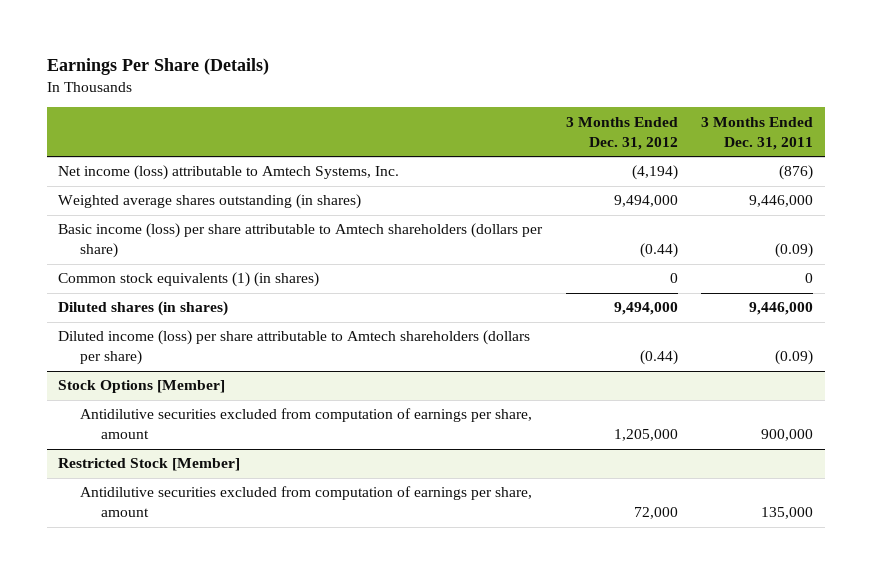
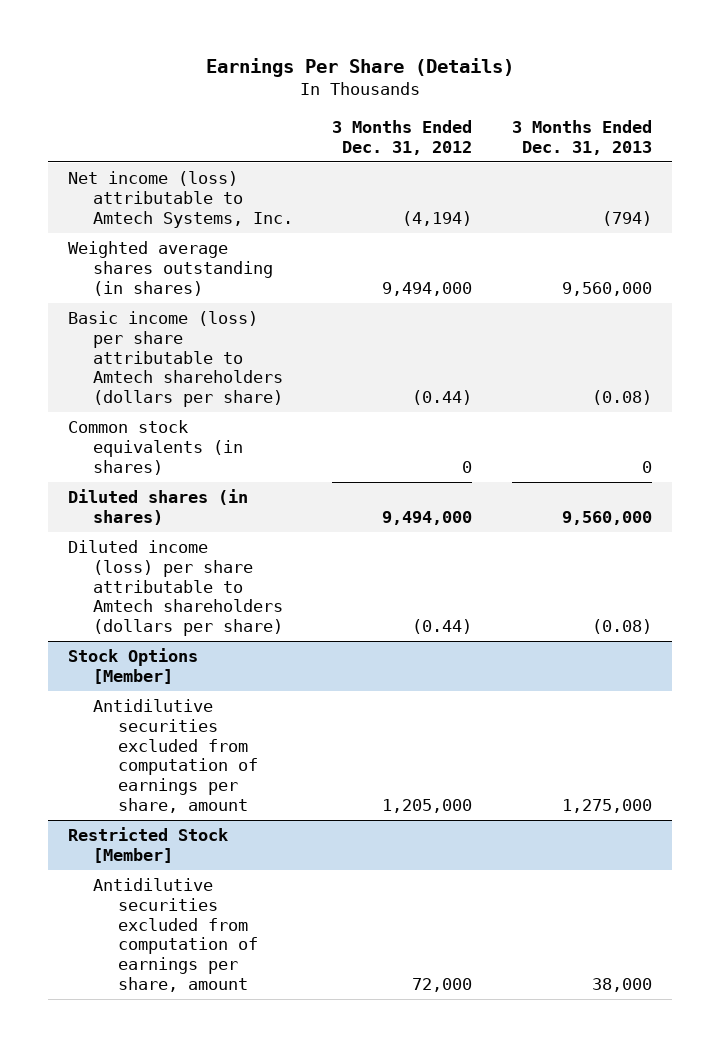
- | 3 Months Ended Dec. 31, 2012 | 3 Months Ended Dec. 31, 2011
+ | 3 Months Ended Dec. 31, 2012 | 3 Months Ended Dec. 31, 2013
- Common stock equivalents (1) (in shares) | 0 | 0
+ Common stock equivalents (in shares) | 0 | 0

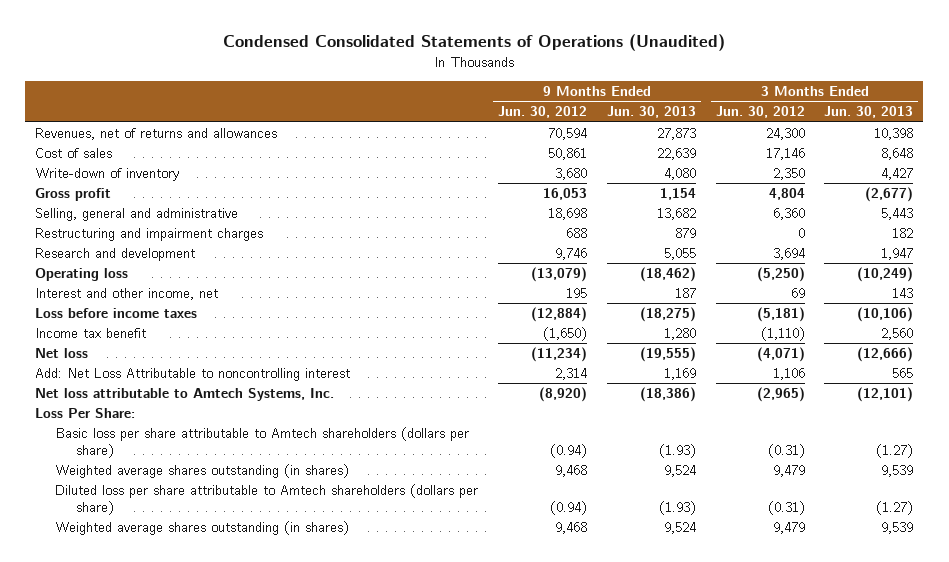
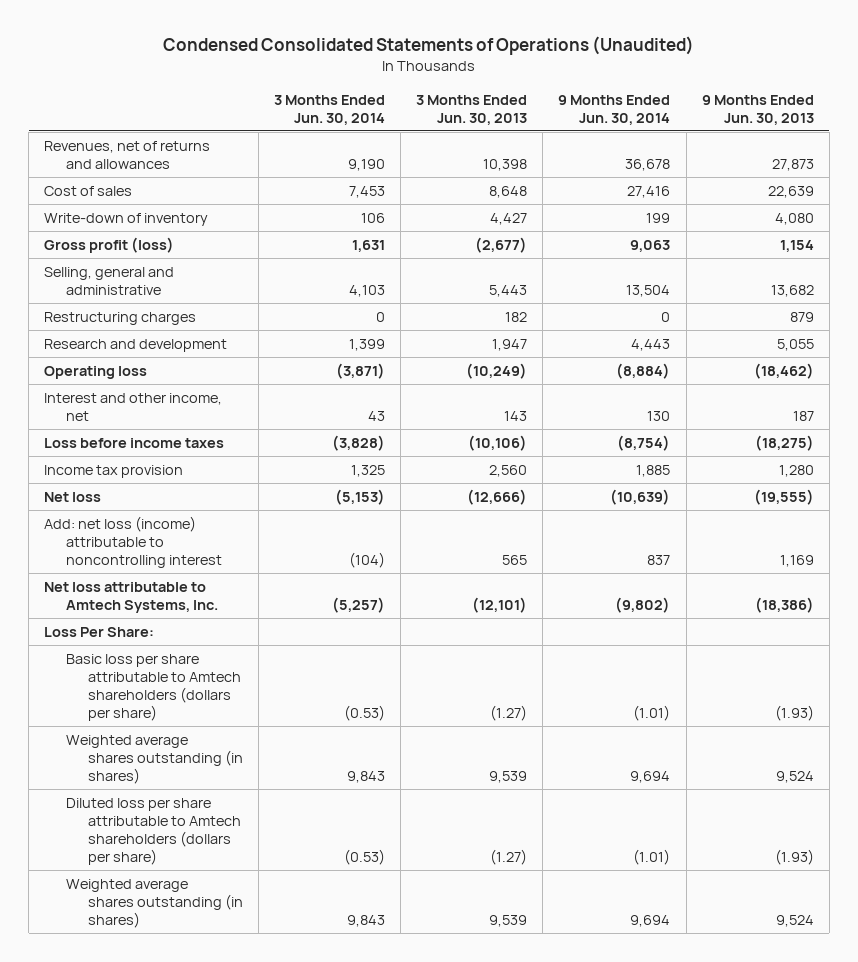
- | 9 Months Ended Jun. 30, 2012 | 9 Months Ended Jun. 30, 2013 | 3 Months Ended Jun. 30, 2012 | 3 Months Ended Jun. 30, 2013
+ | 3 Months Ended Jun. 30, 2014 | 3 Months Ended Jun. 30, 2013 | 9 Months Ended Jun. 30, 2014 | 9 Months Ended Jun. 30, 2013
- Gross profit | 16,053 | 1,154 | 4,804 | (2,677)
+ Gross profit (loss) | 1,631 | (2,677) | 9,063 | 1,154
- Restructuring and impairment charges | 688 | 879 | 0 | 182
+ Restructuring charges | 0 | 182 | 0 | 879
- Income tax benefit | (1,650) | 1,280 | (1,110) | 2,560
+ Income tax provision | 1,325 | 2,560 | 1,885 | 1,280
- Add: Net Loss Attributable to noncontrolling interest | 2,314 | 1,169 | 1,106 | 565
+ Add: net loss (income) attributable to noncontrolling interest | (104) | 565 | 837 | 1,169

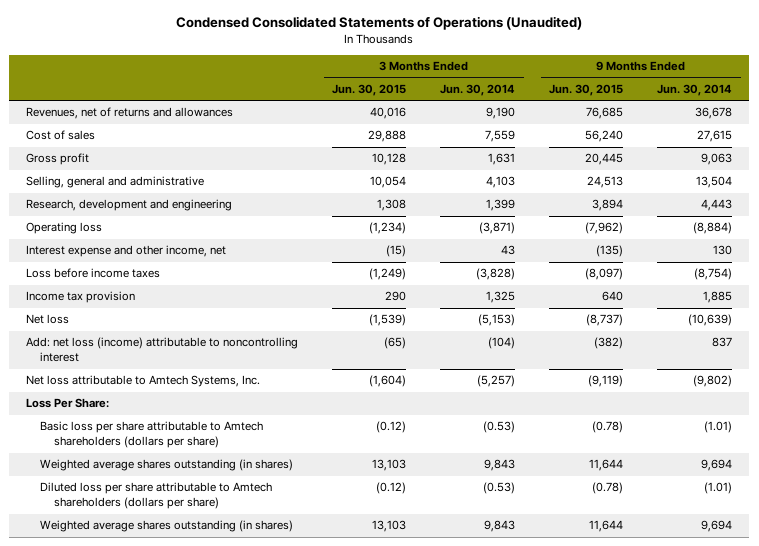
- | 3 Months Ended Jun. 30, 2014 | 3 Months Ended Jun. 30, 2013 | 9 Months Ended Jun. 30, 2014 | 9 Months Ended Jun. 30, 2013
+ | 3 Months Ended Jun. 30, 2015 | 3 Months Ended Jun. 30, 2014 | 9 Months Ended Jun. 30, 2015 | 9 Months Ended Jun. 30, 2014
- Cost of sales | 7,453 | 8,648 | 27,416 | 22,639
- Write-down of inventory | 106 | 4,427 | 199 | 4,080
- Gross profit (loss) | 1,631 | (2,677) | 9,063 | 1,154
+ Cost of sales | 29,888 | 7,559 | 56,240 | 27,615
+ Gross profit | 10,128 | 1,631 | 20,445 | 9,063
- Restructuring charges | 0 | 182 | 0 | 879
- Research and development | 1,399 | 1,947 | 4,443 | 5,055
+ Research, development and engineering | 1,308 | 1,399 | 3,894 | 4,443
- Interest and other income, net | 43 | 143 | 130 | 187
+ Interest expense and other income, net | (15) | 43 | (135) | 130

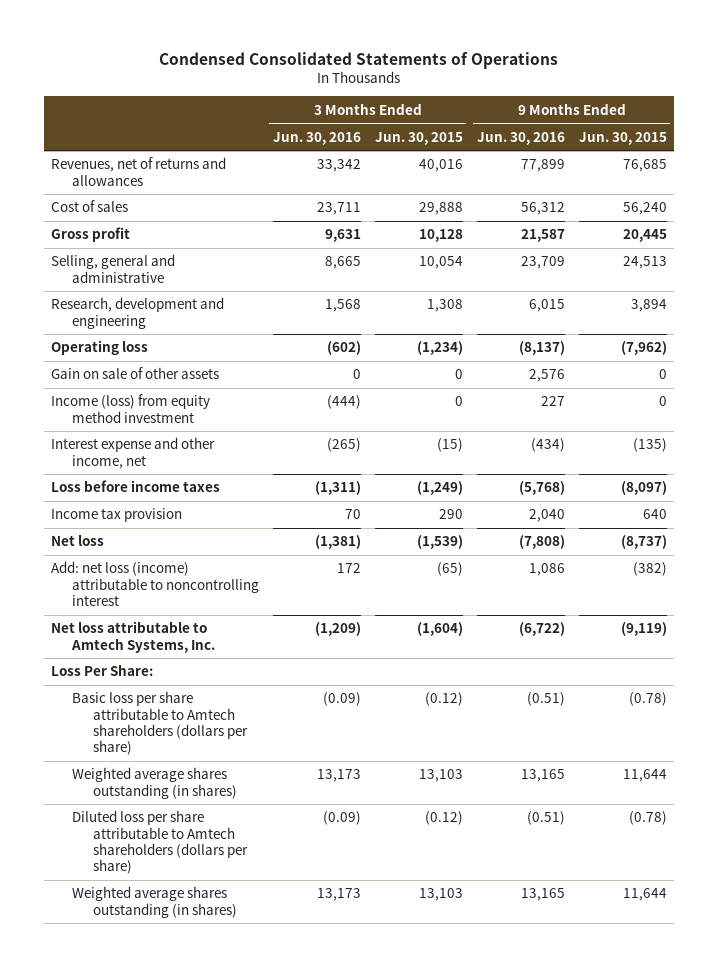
- Condensed Consolidated Statements of Operations (Unaudited)
+ Condensed Consolidated Statements of Operations
- | 3 Months Ended Jun. 30, 2015 | 3 Months Ended Jun. 30, 2014 | 9 Months Ended Jun. 30, 2015 | 9 Months Ended Jun. 30, 2014
+ | 3 Months Ended Jun. 30, 2016 | 3 Months Ended Jun. 30, 2015 | 9 Months Ended Jun. 30, 2016 | 9 Months Ended Jun. 30, 2015
+ Gain on sale of other assets | 0 | 0 | 2,576 | 0
+ Income (loss) from equity method investment | (444) | 0 | 227 | 0

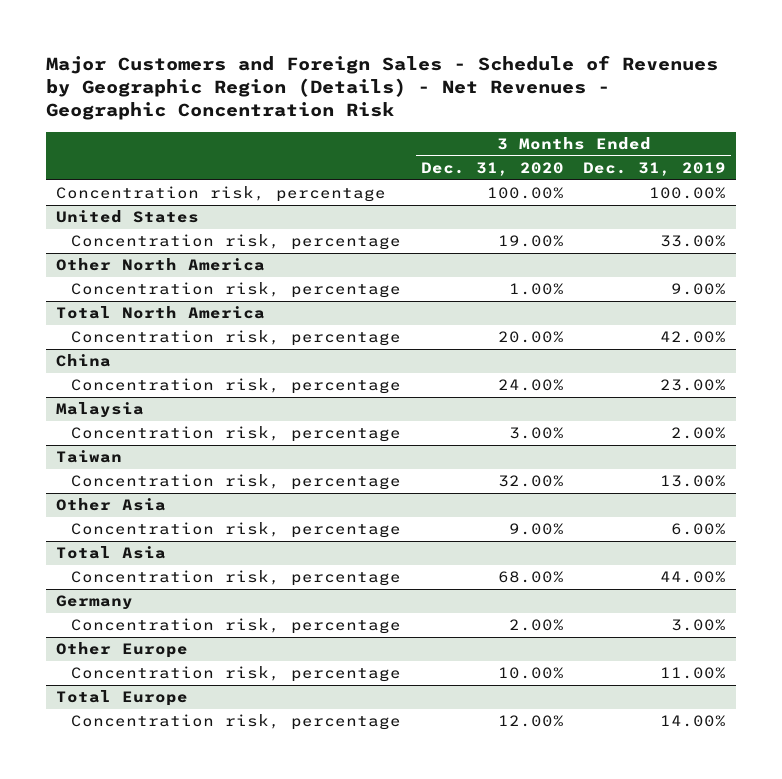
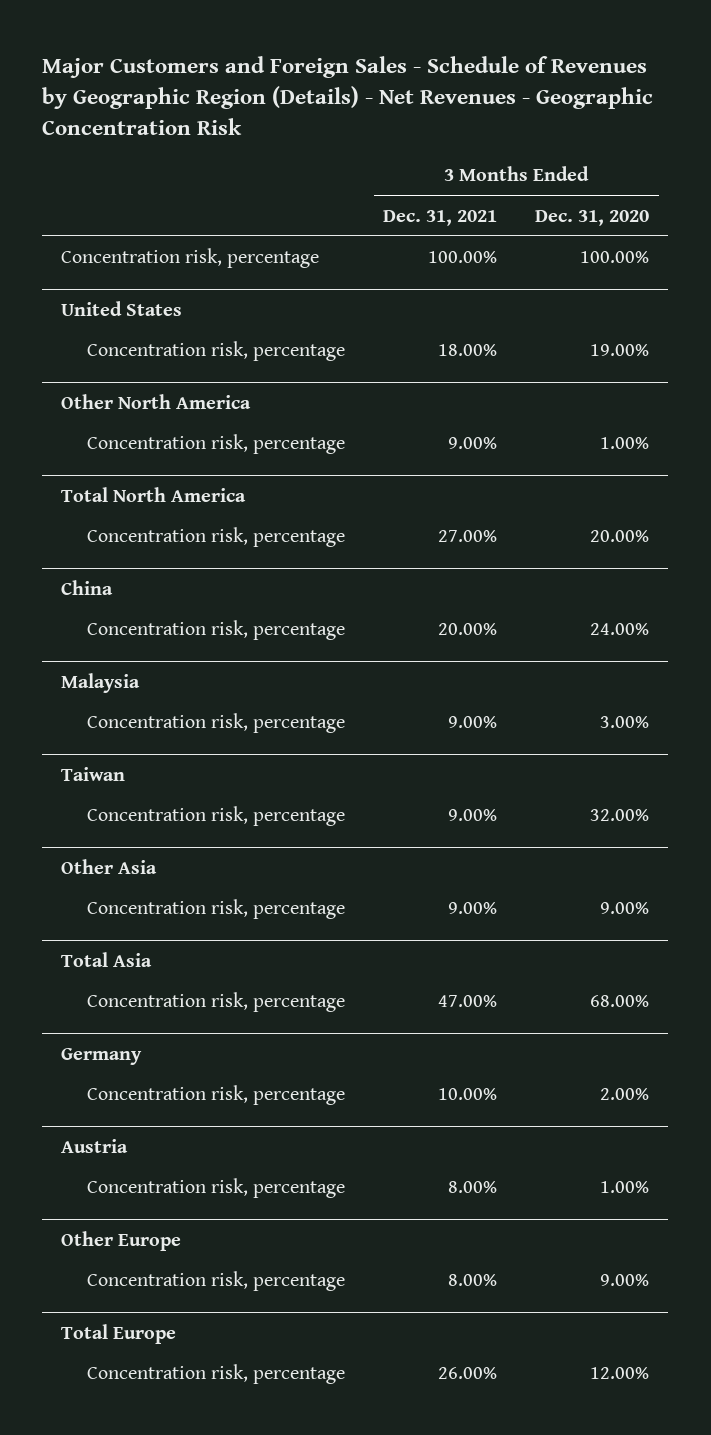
- | 3 Months Ended Dec. 31, 2020 | 3 Months Ended Dec. 31, 2019
+ | 3 Months Ended Dec. 31, 2021 | 3 Months Ended Dec. 31, 2020
+ Austria
+ Concentration risk, percentage | 8.00% | 1.00%
@ Other Europe
- Concentration risk, percentage | 10.00% | 11.00%
+ Concentration risk, percentage | 8.00% | 9.00%

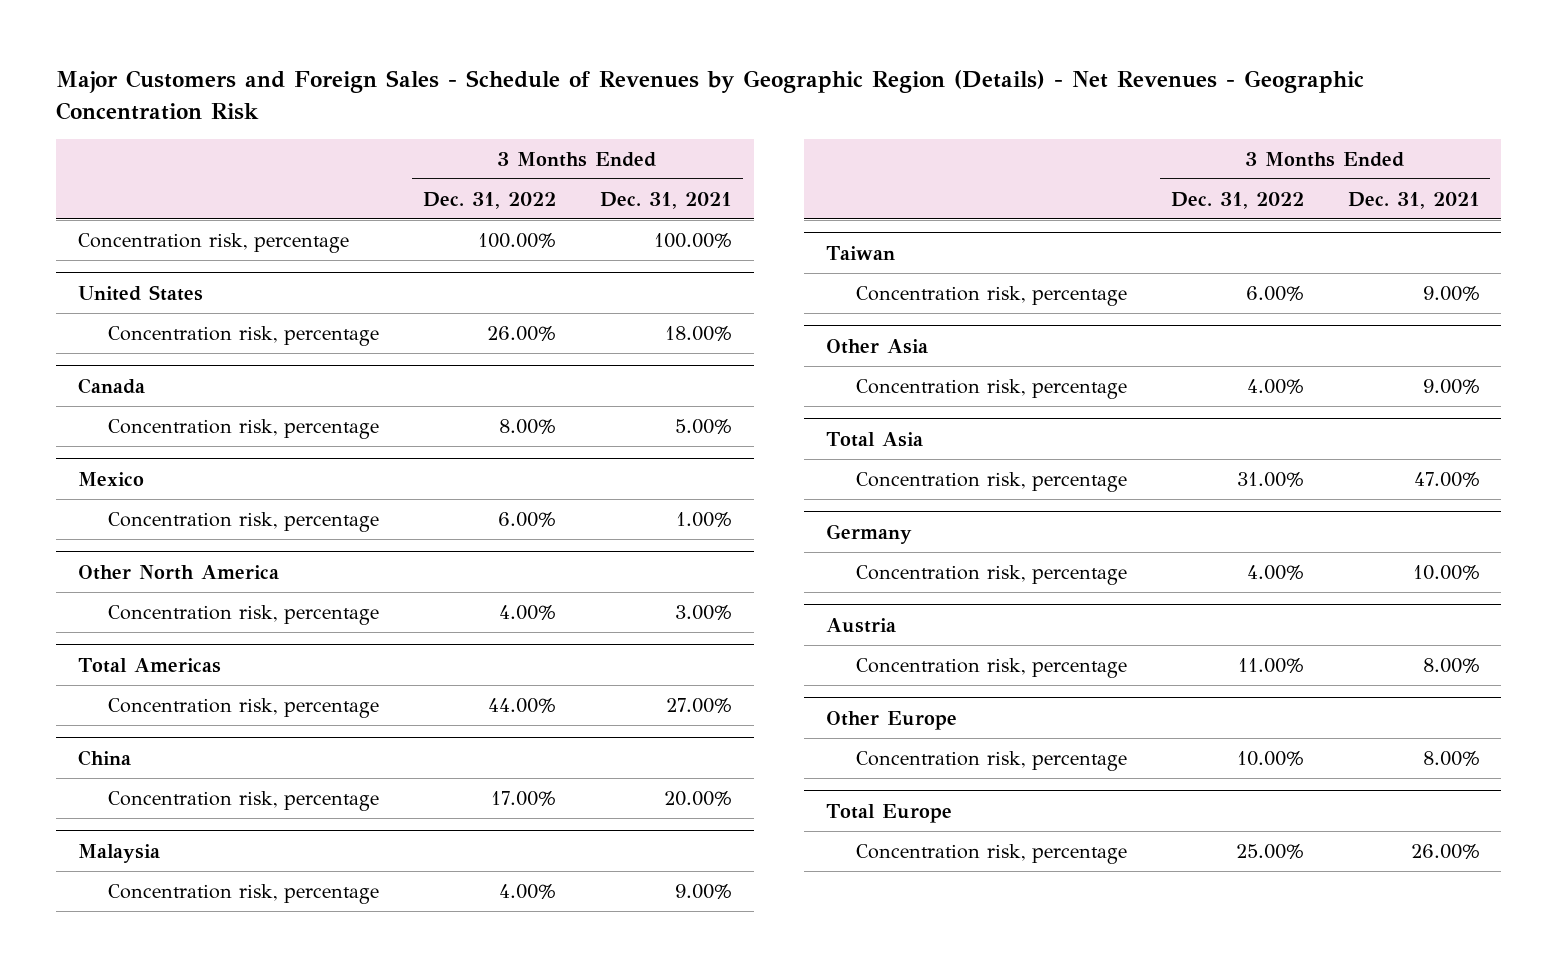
- | 3 Months Ended Dec. 31, 2021 | 3 Months Ended Dec. 31, 2020
+ | 3 Months Ended Dec. 31, 2022 | 3 Months Ended Dec. 31, 2021
+ Canada
+ Concentration risk, percentage | 8.00% | 5.00%
+ Mexico
+ Concentration risk, percentage | 6.00% | 1.00%
@ Other North America
- Concentration risk, percentage | 9.00% | 1.00%
- Total North America
@ Other North America
+ Concentration risk, percentage | 4.00% | 3.00%
+ Total Americas

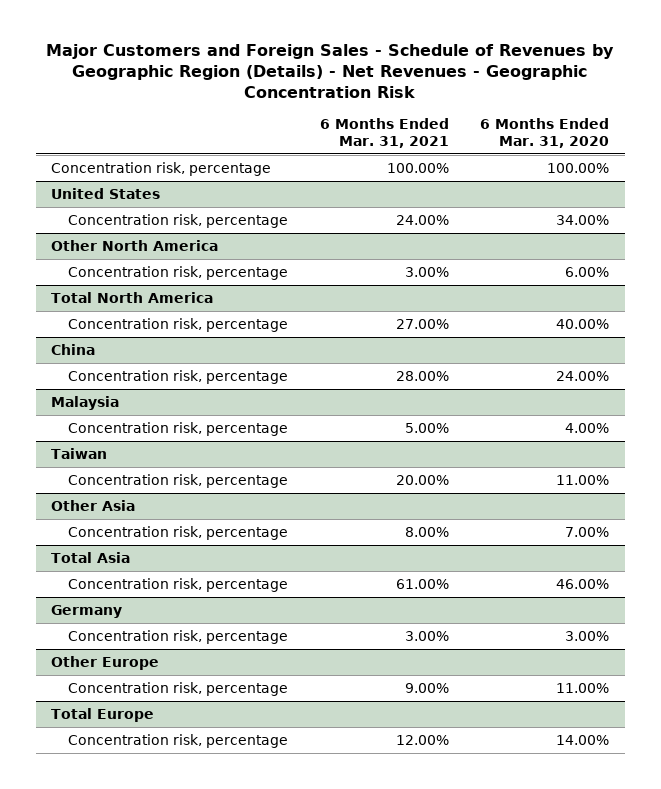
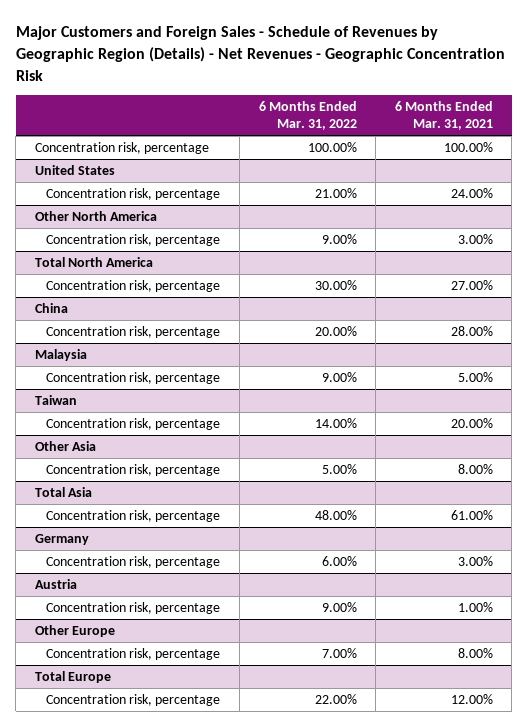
- | 6 Months Ended Mar. 31, 2021 | 6 Months Ended Mar. 31, 2020
+ | 6 Months Ended Mar. 31, 2022 | 6 Months Ended Mar. 31, 2021
+ Austria
+ Concentration risk, percentage | 9.00% | 1.00%
@ Other Europe
- Concentration risk, percentage | 9.00% | 11.00%
+ Concentration risk, percentage | 7.00% | 8.00%

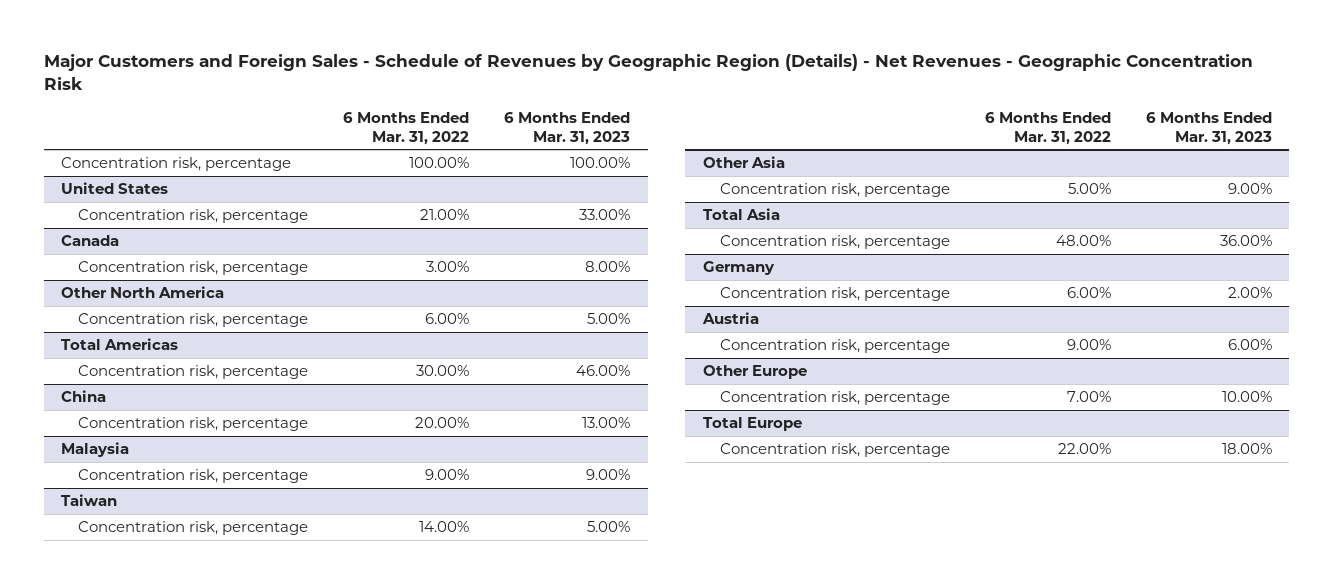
- | 6 Months Ended Mar. 31, 2022 | 6 Months Ended Mar. 31, 2021
+ | 6 Months Ended Mar. 31, 2022 | 6 Months Ended Mar. 31, 2023
+ Canada
+ Concentration risk, percentage | 3.00% | 8.00%
@ Other North America
- Concentration risk, percentage | 9.00% | 3.00%
- Total North America
@ Other North America
+ Concentration risk, percentage | 6.00% | 5.00%
+ Total Americas

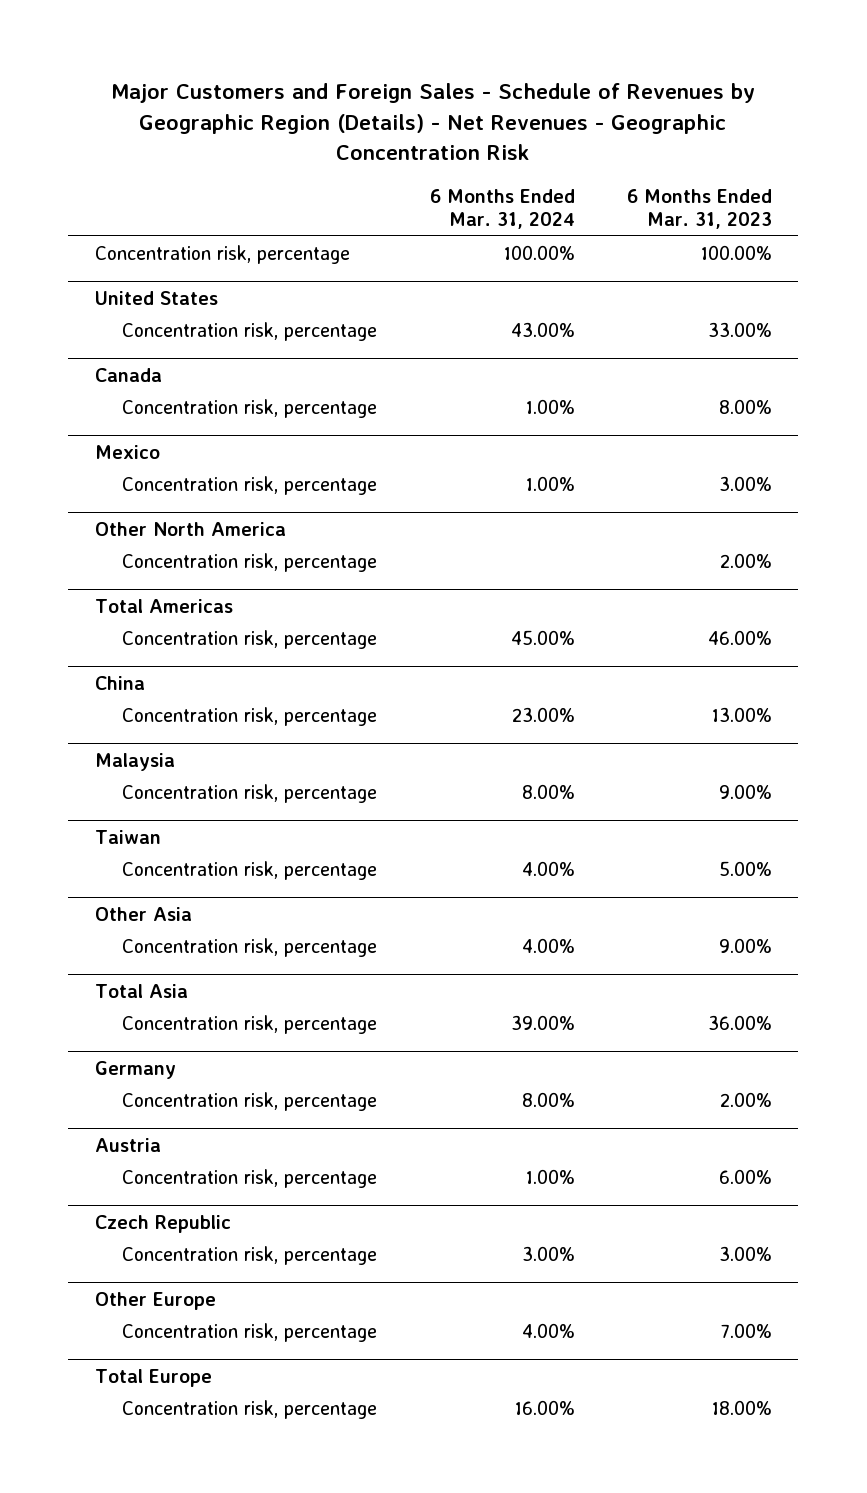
- | 6 Months Ended Mar. 31, 2022 | 6 Months Ended Mar. 31, 2023
+ | 6 Months Ended Mar. 31, 2024 | 6 Months Ended Mar. 31, 2023
+ Mexico
+ Concentration risk, percentage | 1.00% | 3.00%
@ Other North America
- Concentration risk, percentage | 6.00% | 5.00%
+ Concentration risk, percentage | | 2.00%
+ Czech Republic
+ Concentration risk, percentage | 3.00% | 3.00%
@ Other Europe
- Concentration risk, percentage | 7.00% | 10.00%
+ Concentration risk, percentage | 4.00% | 7.00%

